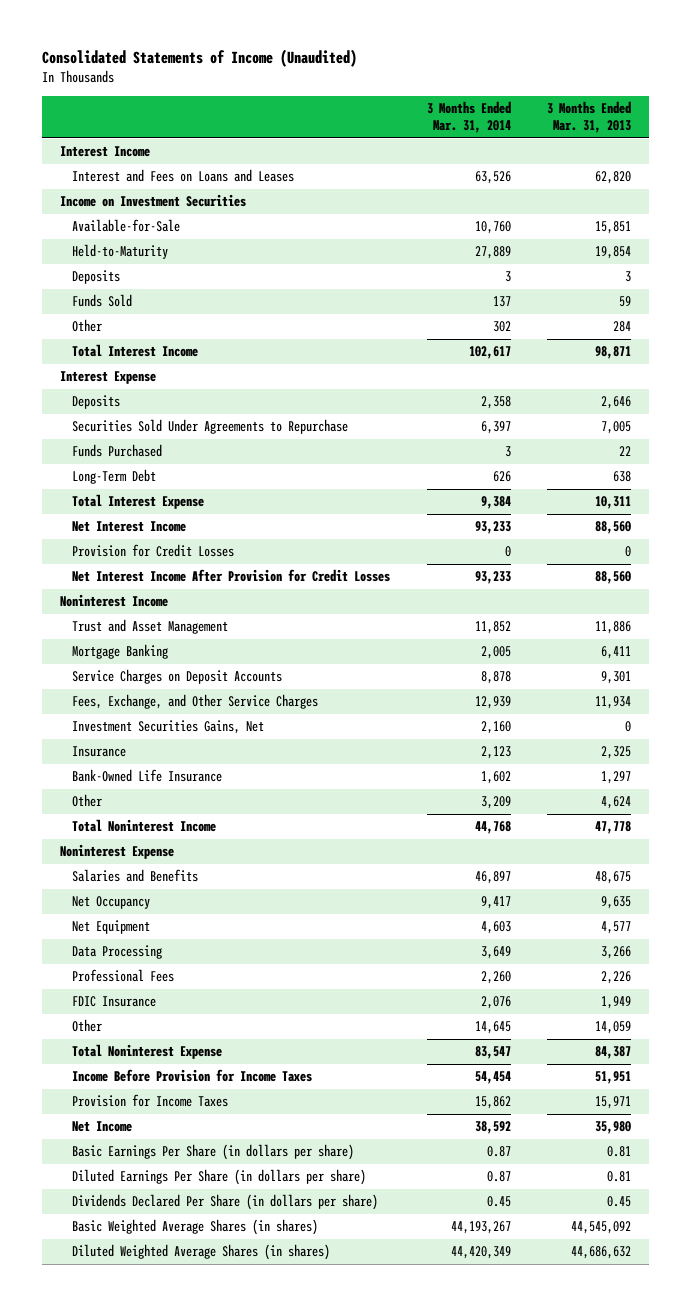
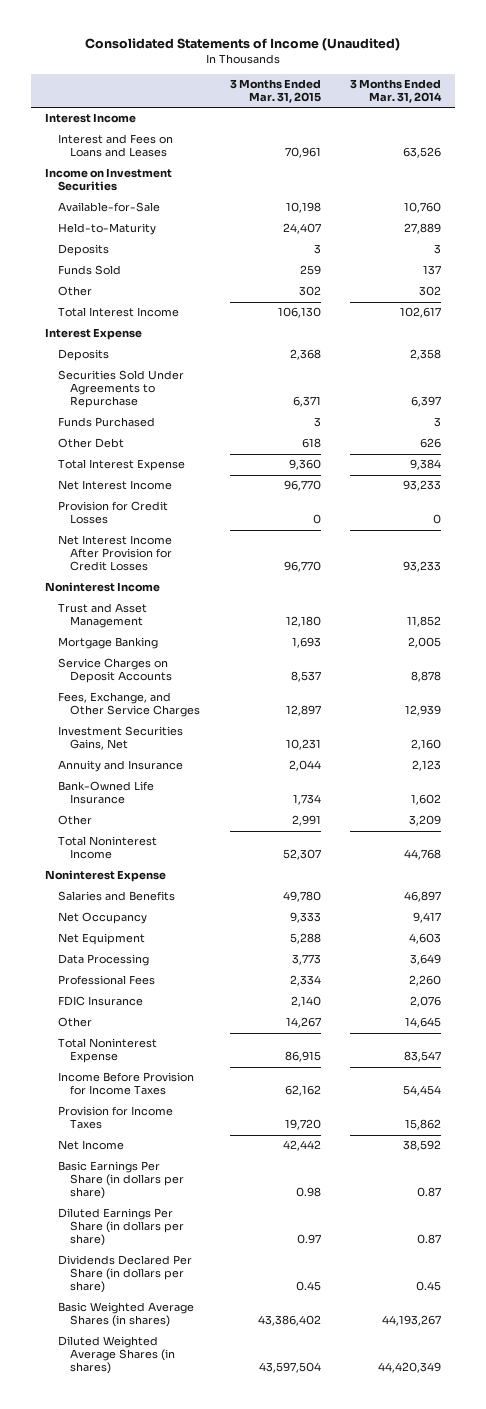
- | 3 Months Ended Mar. 31, 2014 | 3 Months Ended Mar. 31, 2013
+ | 3 Months Ended Mar. 31, 2015 | 3 Months Ended Mar. 31, 2014
- Long-Term Debt | 626 | 638
+ Other Debt | 618 | 626
- Insurance | 2,123 | 2,325
+ Annuity and Insurance | 2,044 | 2,123

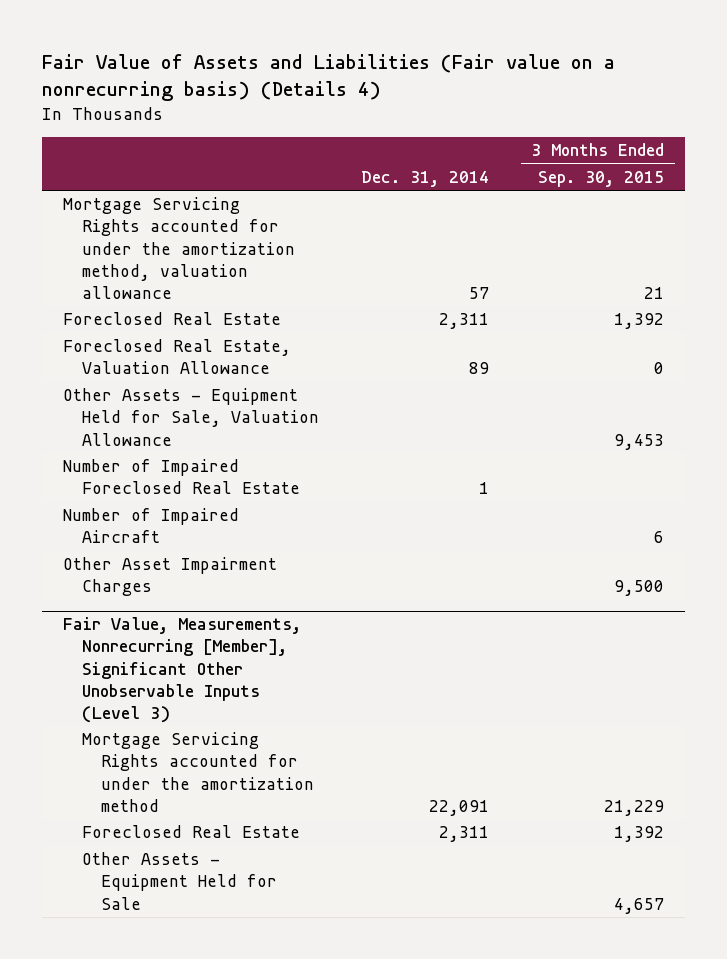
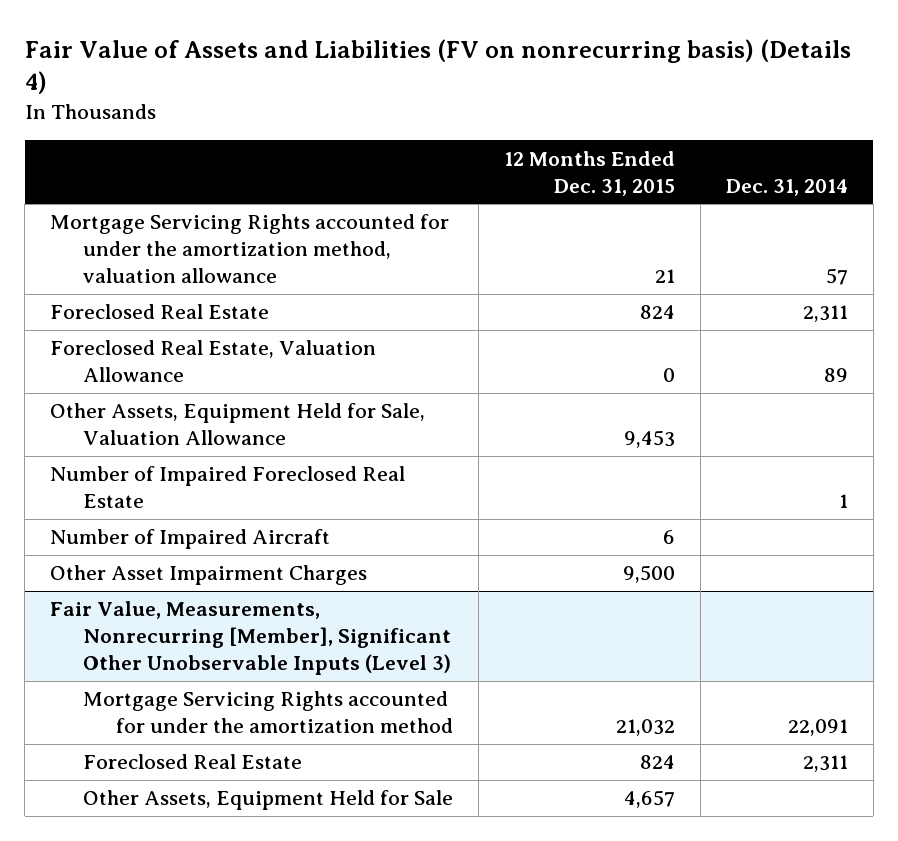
- Fair Value of Assets and Liabilities (Fair value on a nonrecurring basis) (Details 4)
+ Fair Value of Assets and Liabilities (FV on nonrecurring basis) (Details 4)
- | Dec. 31, 2014 | 3 Months Ended Sep. 30, 2015
+ | 12 Months Ended Dec. 31, 2015 | Dec. 31, 2014
- Other Assets - Equipment Held for Sale, Valuation Allowance | | 9,453
+ Other Assets, Equipment Held for Sale, Valuation Allowance | 9,453 |
@ Fair Value, Measurements, Nonrecurring [Member], Significant Other Unobservable Inputs (Level 3)
- Other Assets - Equipment Held for Sale | | 4,657
+ Other Assets, Equipment Held for Sale | 4,657 |

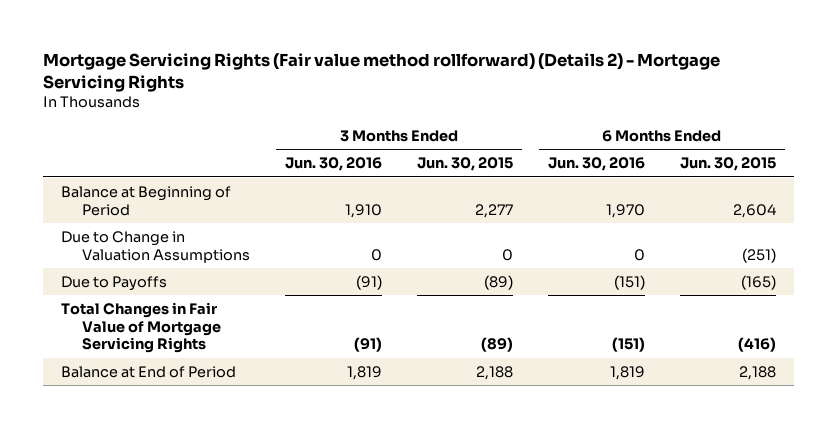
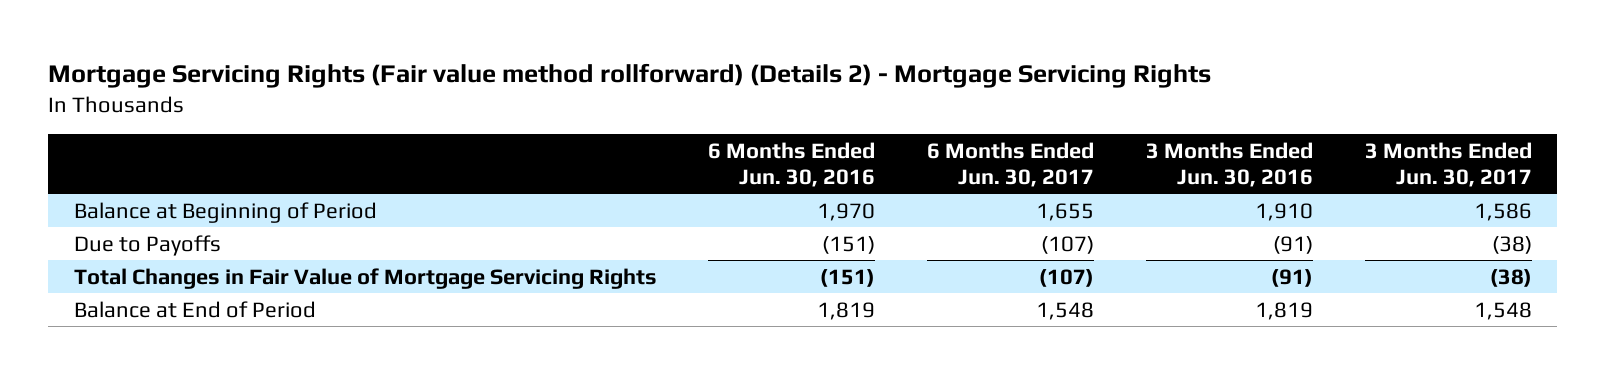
- | 3 Months Ended Jun. 30, 2016 | 3 Months Ended Jun. 30, 2015 | 6 Months Ended Jun. 30, 2016 | 6 Months Ended Jun. 30, 2015
+ | 6 Months Ended Jun. 30, 2016 | 6 Months Ended Jun. 30, 2017 | 3 Months Ended Jun. 30, 2016 | 3 Months Ended Jun. 30, 2017
- Due to Change in Valuation Assumptions | 0 | 0 | 0 | (251)

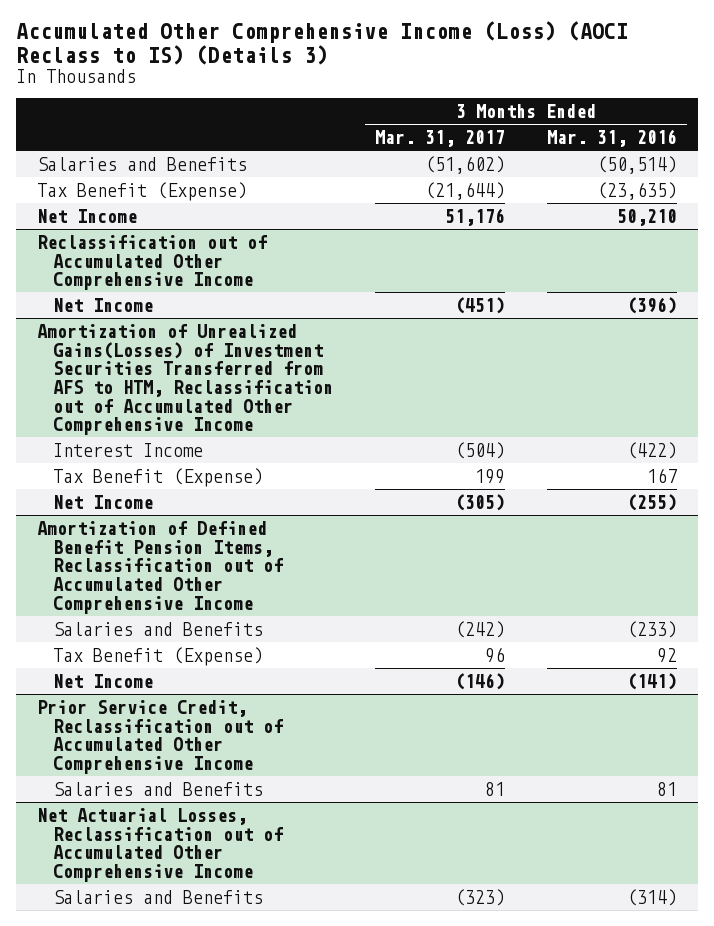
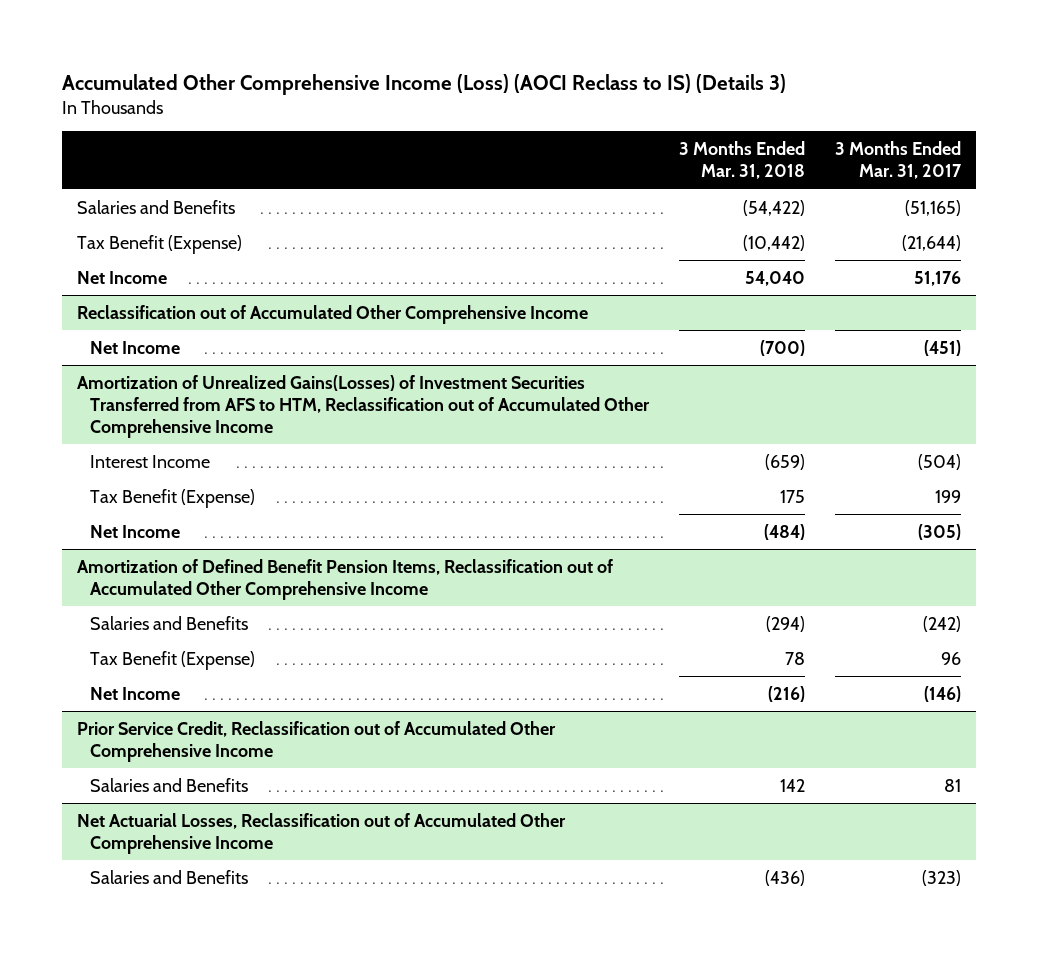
- | 3 Months Ended Mar. 31, 2017 | 3 Months Ended Mar. 31, 2016
+ | 3 Months Ended Mar. 31, 2018 | 3 Months Ended Mar. 31, 2017
- Salaries and Benefits | (51,602) | (50,514)
+ Salaries and Benefits | (54,422) | (51,165)

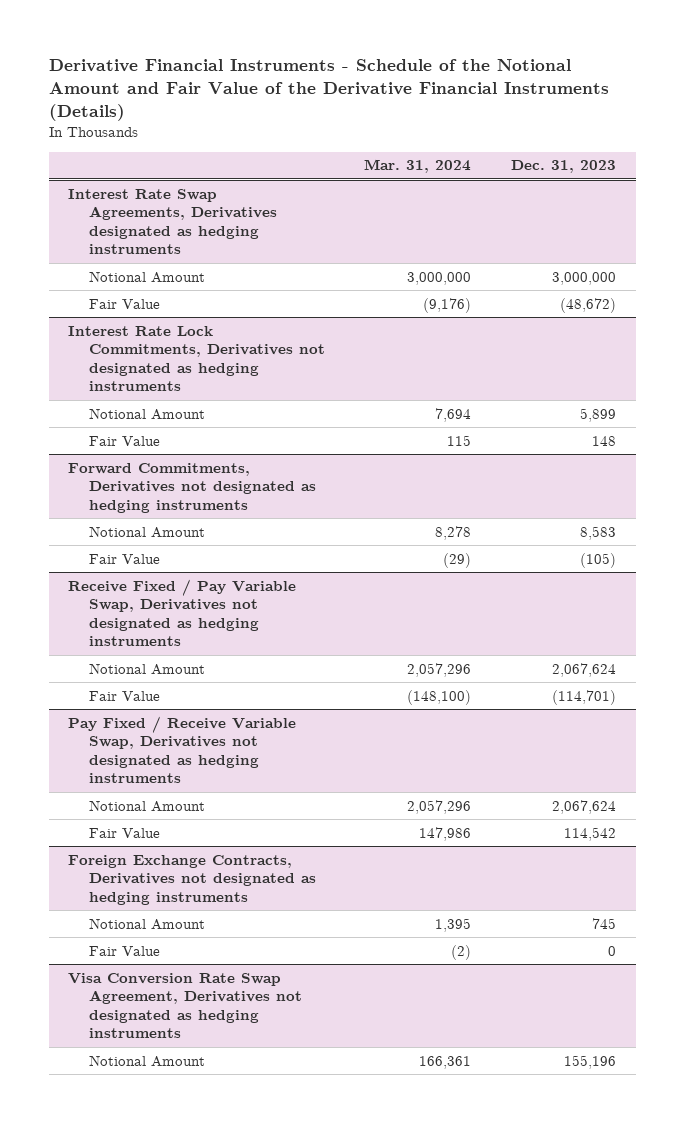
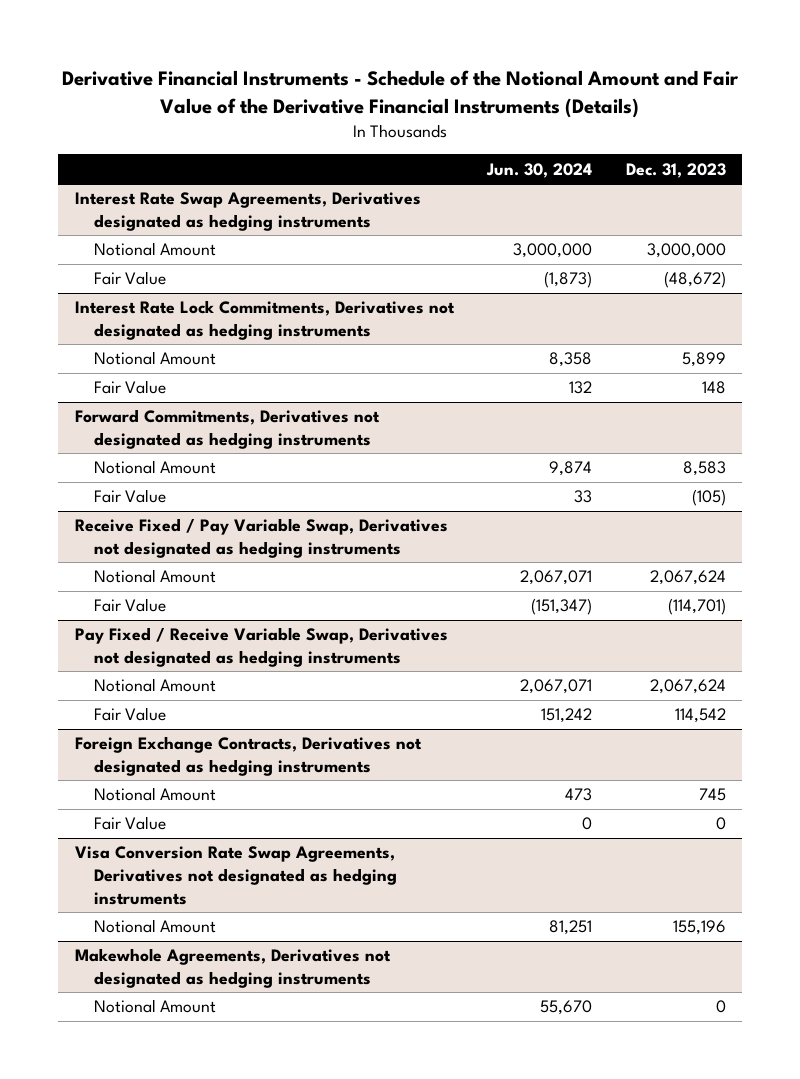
- | Mar. 31, 2024 | Dec. 31, 2023
+ | Jun. 30, 2024 | Dec. 31, 2023
- Visa Conversion Rate Swap Agreement, Derivatives not designated as hedging instruments
+ Visa Conversion Rate Swap Agreements, Derivatives not designated as hedging instruments
+ Makewhole Agreements, Derivatives not designated as hedging instruments
+ Notional Amount | 55,670 | 0

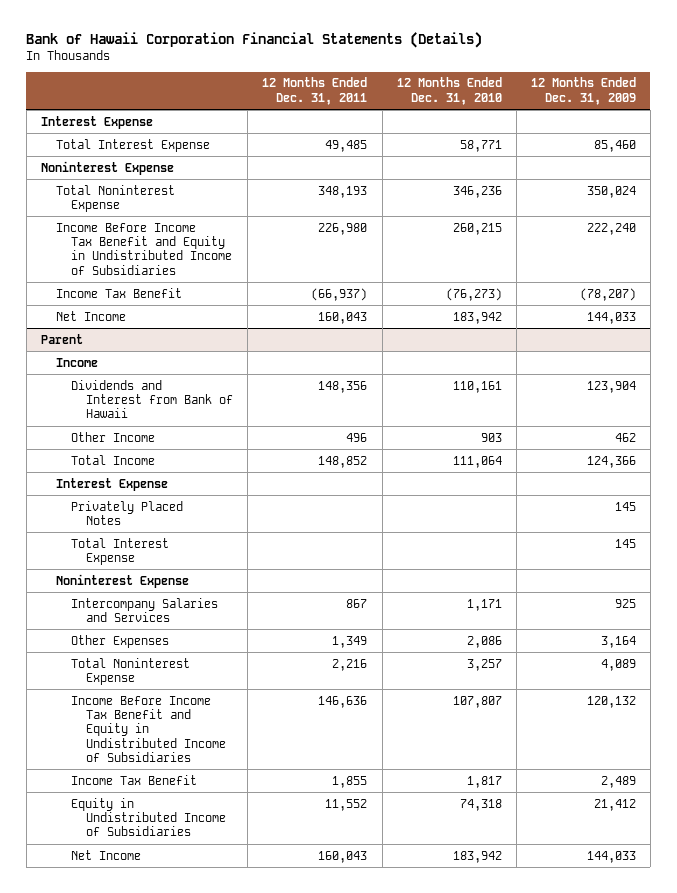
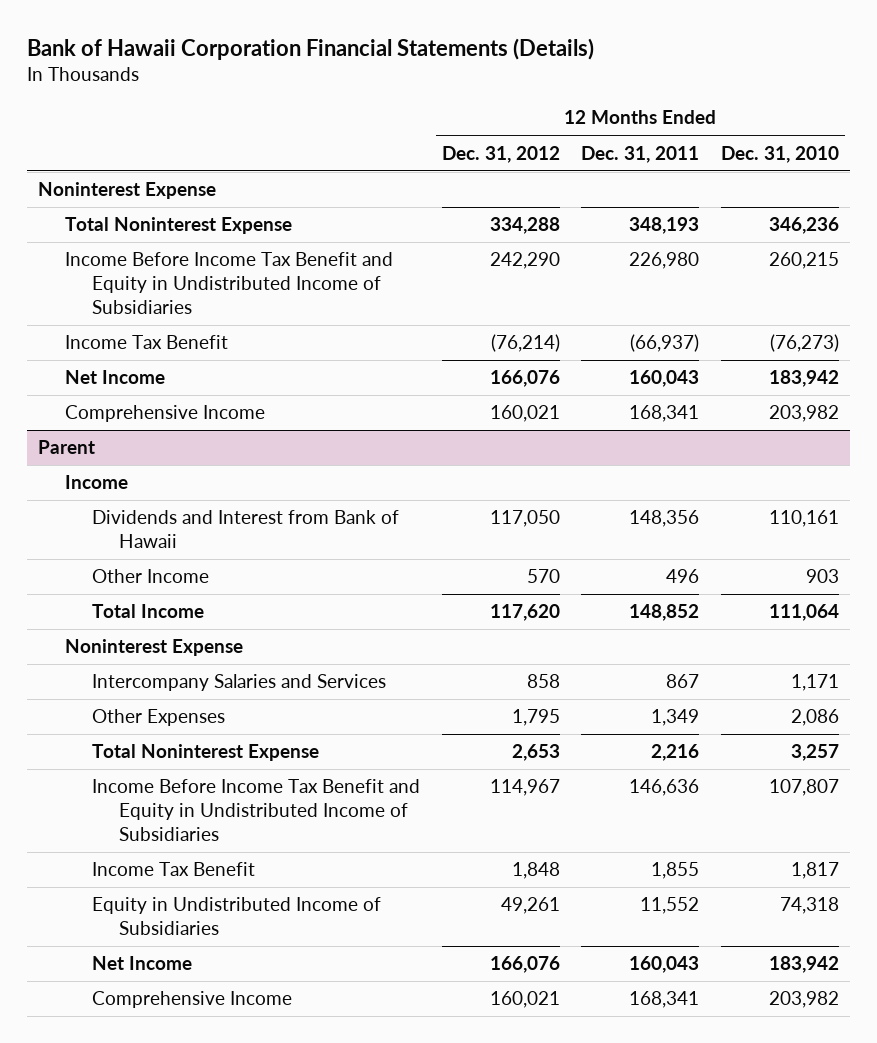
- | 12 Months Ended Dec. 31, 2011 | 12 Months Ended Dec. 31, 2010 | 12 Months Ended Dec. 31, 2009
+ | 12 Months Ended Dec. 31, 2012 | 12 Months Ended Dec. 31, 2011 | 12 Months Ended Dec. 31, 2010
- Interest Expense
- Total Interest Expense | 49,485 | 58,771 | 85,460
+ Comprehensive Income | 160,021 | 168,341 | 203,982
@ Parent
- Interest Expense
- Privately Placed Notes | | | 145
- Total Interest Expense | | | 145
+ Comprehensive Income | 160,021 | 168,341 | 203,982

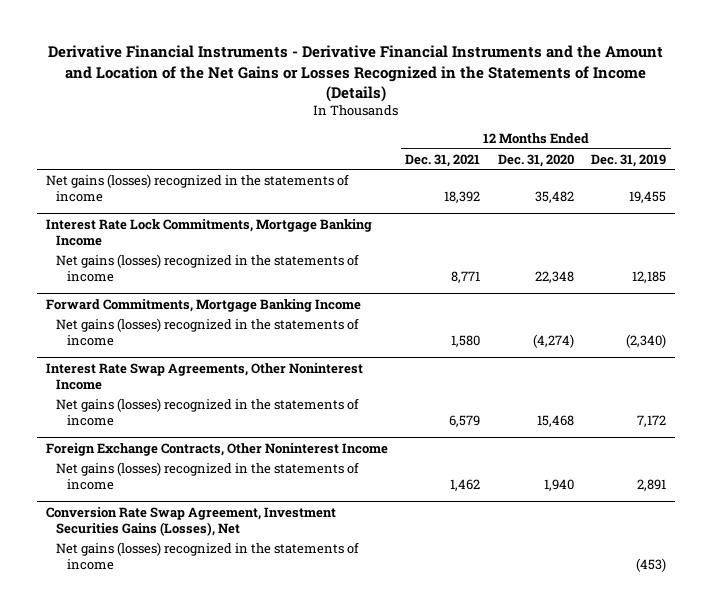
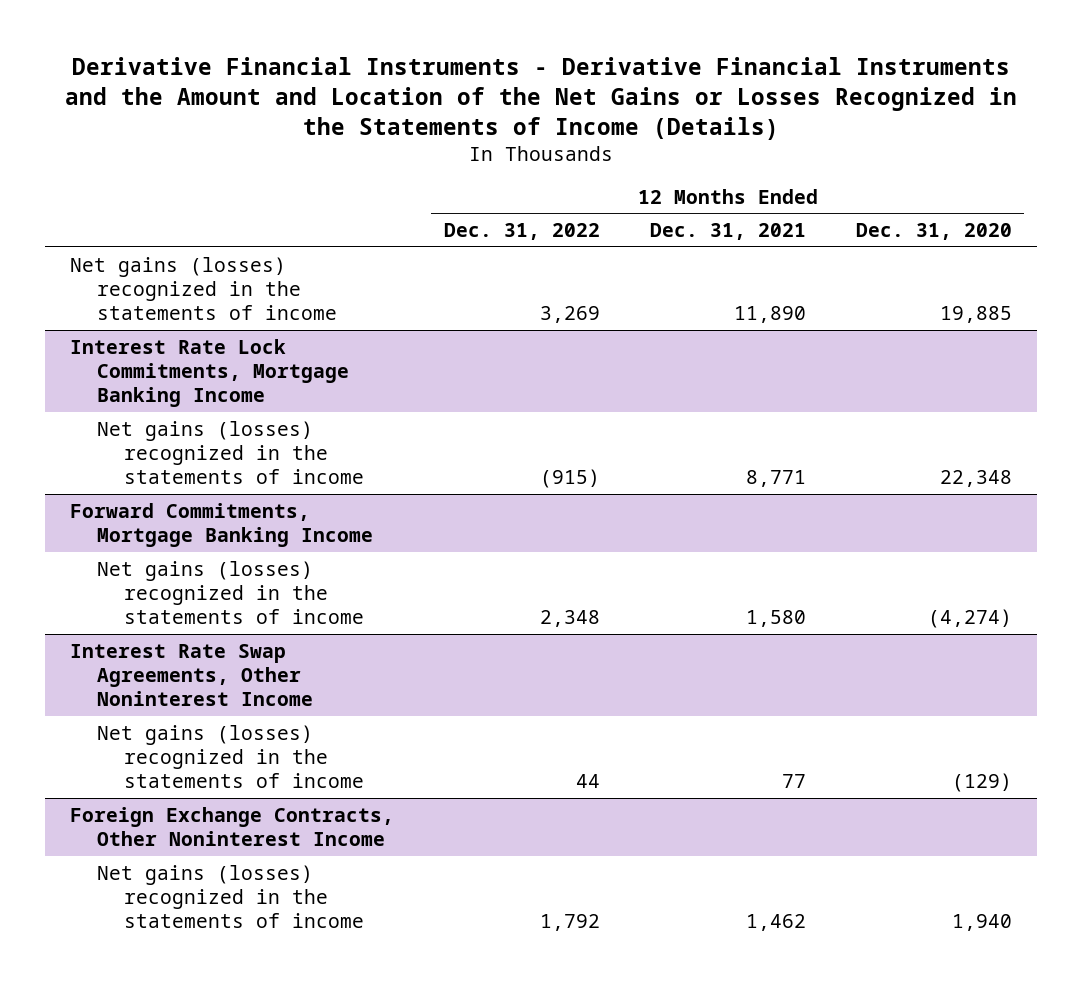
- | 12 Months Ended Dec. 31, 2021 | 12 Months Ended Dec. 31, 2020 | 12 Months Ended Dec. 31, 2019
+ | 12 Months Ended Dec. 31, 2022 | 12 Months Ended Dec. 31, 2021 | 12 Months Ended Dec. 31, 2020
- Net gains (losses) recognized in the statements of income | 18,392 | 35,482 | 19,455
+ Net gains (losses) recognized in the statements of income | 3,269 | 11,890 | 19,885
@ Interest Rate Swap Agreements, Other Noninterest Income
- Net gains (losses) recognized in the statements of income | 6,579 | 15,468 | 7,172
+ Net gains (losses) recognized in the statements of income | 44 | 77 | (129)
- Conversion Rate Swap Agreement, Investment Securities Gains (Losses), Net
- Net gains (losses) recognized in the statements of income | | | (453)

